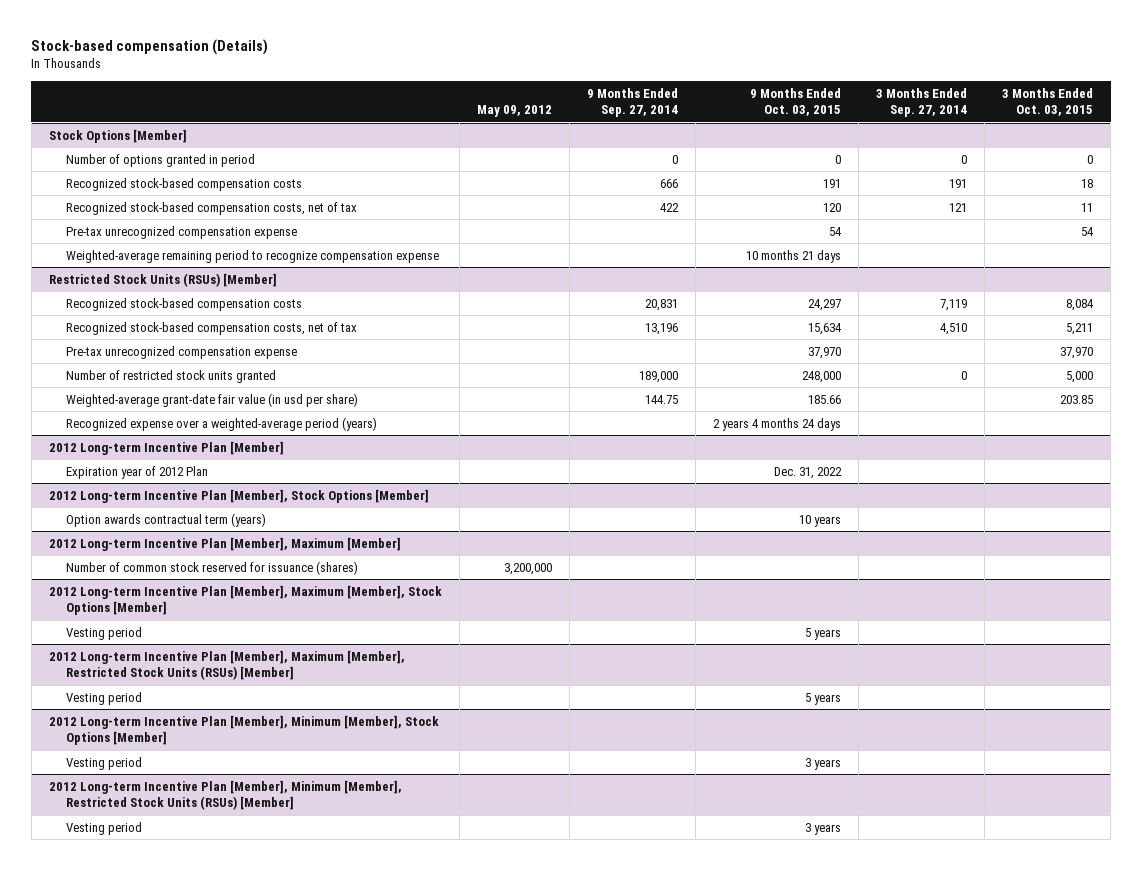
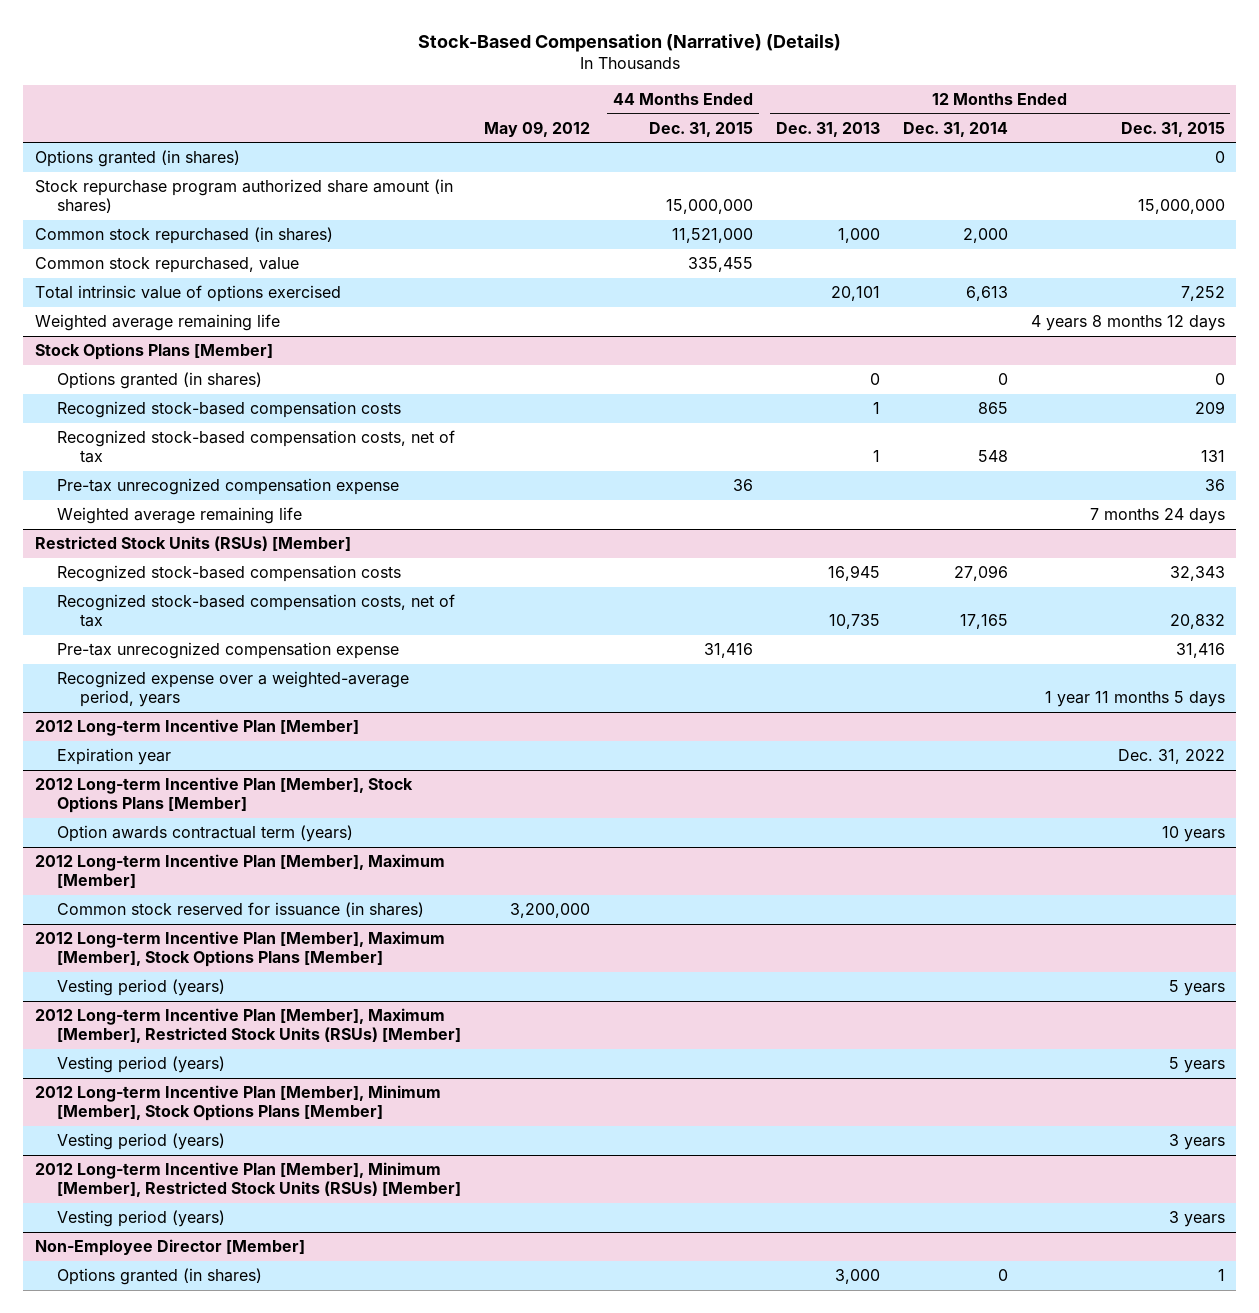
- Stock-based compensation (Details)
+ Stock-Based Compensation (Narrative) (Details)
- | May 09, 2012 | 9 Months Ended Sep. 27, 2014 | 9 Months Ended Oct. 03, 2015 | 3 Months Ended Sep. 27, 2014 | 3 Months Ended Oct. 03, 2015
+ | May 09, 2012 | 44 Months Ended Dec. 31, 2015 | 12 Months Ended Dec. 31, 2013 | 12 Months Ended Dec. 31, 2014 | 12 Months Ended Dec. 31, 2015
- Stock Options [Member]
- Number of options granted in period | | 0 | 0 | 0 | 0
+ Options granted (in shares) | | | | | 0
+ Stock repurchase program authorized share amount (in shares) | | 15,000,000 | | | 15,000,000
+ Common stock repurchased (in shares) | | 11,521,000 | 1,000 | 2,000 |
+ Common stock repurchased, value | | 335,455 | | |
+ Total intrinsic value of options exercised | | | 20,101 | 6,613 | 7,252
+ Weighted average remaining life | | | | | 4 years 8 months 12 days
+ Stock Options Plans [Member]
+ Options granted (in shares) | | | 0 | 0 | 0
- Weighted-average remaining period to recognize compensation expense | | | 10 months 21 days | |
+ Weighted average remaining life | | | | | 7 months 24 days
@ Restricted Stock Units (RSUs) [Member]
- Number of restricted stock units granted | | 189,000 | 248,000 | 0 | 5,000
- Weighted-average grant-date fair value (in usd per share) | | 144.75 | 185.66 | | 203.85
- Recognized expense over a weighted-average period (years) | | | 2 years 4 months 24 days | |
+ Recognized expense over a weighted-average period, years | | | | | 1 year 11 months 5 days
@ 2012 Long-term Incentive Plan [Member]
- Expiration year of 2012 Plan | | | Dec. 31, 2022 | |
- 2012 Long-term Incentive Plan [Member], Stock Options [Member]
@ 2012 Long-term Incentive Plan [Member]
+ Expiration year | | | | | Dec. 31, 2022
+ 2012 Long-term Incentive Plan [Member], Stock Options Plans [Member]
@ 2012 Long-term Incentive Plan [Member], Maximum [Member]
- Number of common stock reserved for issuance (shares) | 3,200,000 | | | |
- 2012 Long-term Incentive Plan [Member], Maximum [Member], Stock Options [Member]
- Vesting period | | | 5 years | |
@ 2012 Long-term Incentive Plan [Member], Maximum [Member]
+ Common stock reserved for issuance (in shares) | 3,200,000 | | | |
+ 2012 Long-term Incentive Plan [Member], Maximum [Member], Stock Options Plans [Member]
+ Vesting period (years) | | | | | 5 years
@ 2012 Long-term Incentive Plan [Member], Maximum [Member], Restricted Stock Units (RSUs) [Member]
- Vesting period | | | 5 years | |
- 2012 Long-term Incentive Plan [Member], Minimum [Member], Stock Options [Member]
- Vesting period | | | 3 years | |
@ 2012 Long-term Incentive Plan [Member], Maximum [Member], Restricted Stock Units (RSUs) [Member]
+ Vesting period (years) | | | | | 5 years
+ 2012 Long-term Incentive Plan [Member], Minimum [Member], Stock Options Plans [Member]
+ Vesting period (years) | | | | | 3 years
@ 2012 Long-term Incentive Plan [Member], Minimum [Member], Restricted Stock Units (RSUs) [Member]
- Vesting period | | | 3 years | |
+ Vesting period (years) | | | | | 3 years
+ Non-Employee Director [Member]
+ Options granted (in shares) | | | 3,000 | 0 | 1

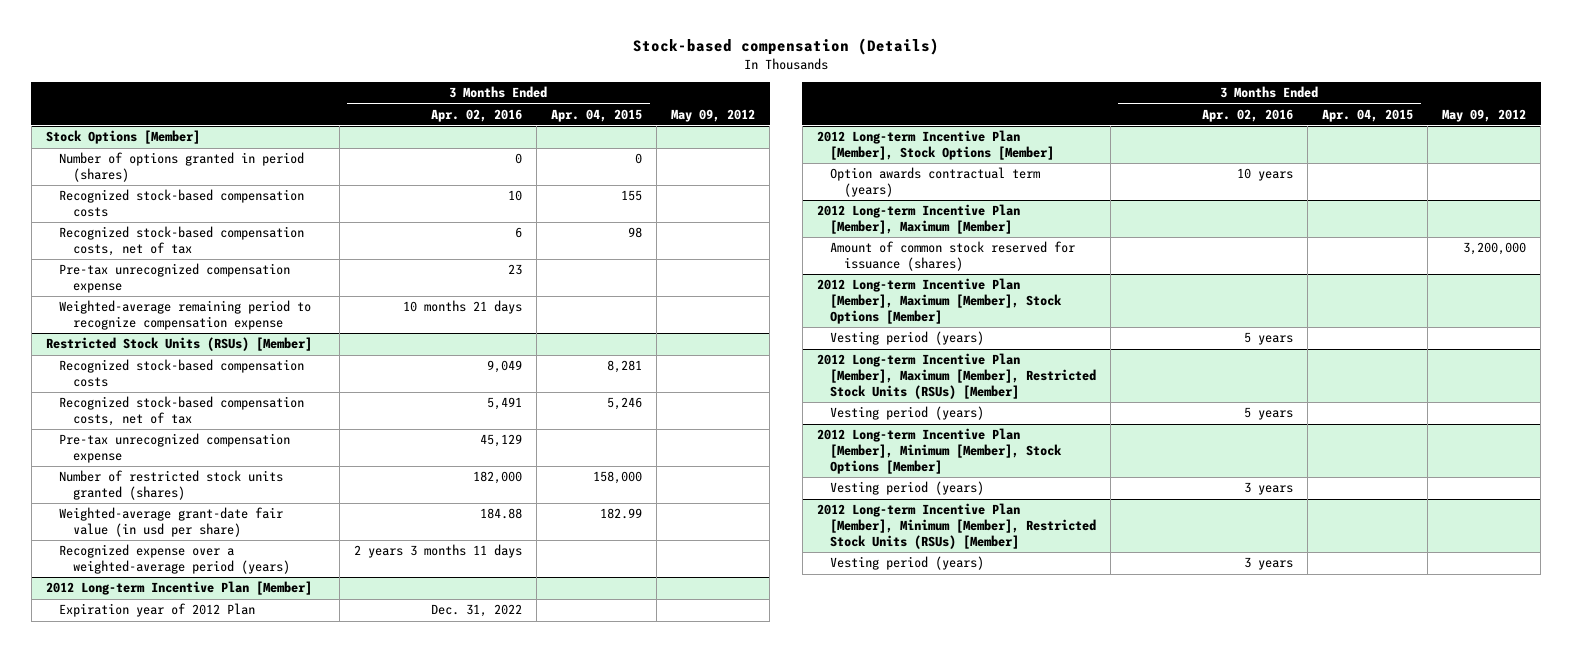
- Stock-Based Compensation (Narrative) (Details)
+ Stock-based compensation (Details)
- | May 09, 2012 | 44 Months Ended Dec. 31, 2015 | 12 Months Ended Dec. 31, 2013 | 12 Months Ended Dec. 31, 2014 | 12 Months Ended Dec. 31, 2015
+ | 3 Months Ended Apr. 02, 2016 | 3 Months Ended Apr. 04, 2015 | May 09, 2012
- Options granted (in shares) | | | | | 0
- Stock repurchase program authorized share amount (in shares) | | 15,000,000 | | | 15,000,000
- Common stock repurchased (in shares) | | 11,521,000 | 1,000 | 2,000 |
- Common stock repurchased, value | | 335,455 | | |
- Total intrinsic value of options exercised | | | 20,101 | 6,613 | 7,252
- Weighted average remaining life | | | | | 4 years 8 months 12 days
- Stock Options Plans [Member]
- Options granted (in shares) | | | 0 | 0 | 0
+ Stock Options [Member]
+ Number of options granted in period (shares) | 0 | 0 |
- Weighted average remaining life | | | | | 7 months 24 days
+ Weighted-average remaining period to recognize compensation expense | 10 months 21 days | |
@ Restricted Stock Units (RSUs) [Member]
- Recognized expense over a weighted-average period, years | | | | | 1 year 11 months 5 days
+ Number of restricted stock units granted (shares) | 182,000 | 158,000 |
+ Weighted-average grant-date fair value (in usd per share) | 184.88 | 182.99 |
+ Recognized expense over a weighted-average period (years) | 2 years 3 months 11 days | |
@ 2012 Long-term Incentive Plan [Member]
- Expiration year | | | | | Dec. 31, 2022
- 2012 Long-term Incentive Plan [Member], Stock Options Plans [Member]
@ 2012 Long-term Incentive Plan [Member]
+ Expiration year of 2012 Plan | Dec. 31, 2022 | |
+ 2012 Long-term Incentive Plan [Member], Stock Options [Member]
@ 2012 Long-term Incentive Plan [Member], Maximum [Member]
- Common stock reserved for issuance (in shares) | 3,200,000 | | | |
- 2012 Long-term Incentive Plan [Member], Maximum [Member], Stock Options Plans [Member]
@ 2012 Long-term Incentive Plan [Member], Maximum [Member]
+ Amount of common stock reserved for issuance (shares) | | | 3,200,000
+ 2012 Long-term Incentive Plan [Member], Maximum [Member], Stock Options [Member]
- 2012 Long-term Incentive Plan [Member], Minimum [Member], Stock Options Plans [Member]
+ 2012 Long-term Incentive Plan [Member], Minimum [Member], Stock Options [Member]
- Non-Employee Director [Member]
- Options granted (in shares) | | | 3,000 | 0 | 1

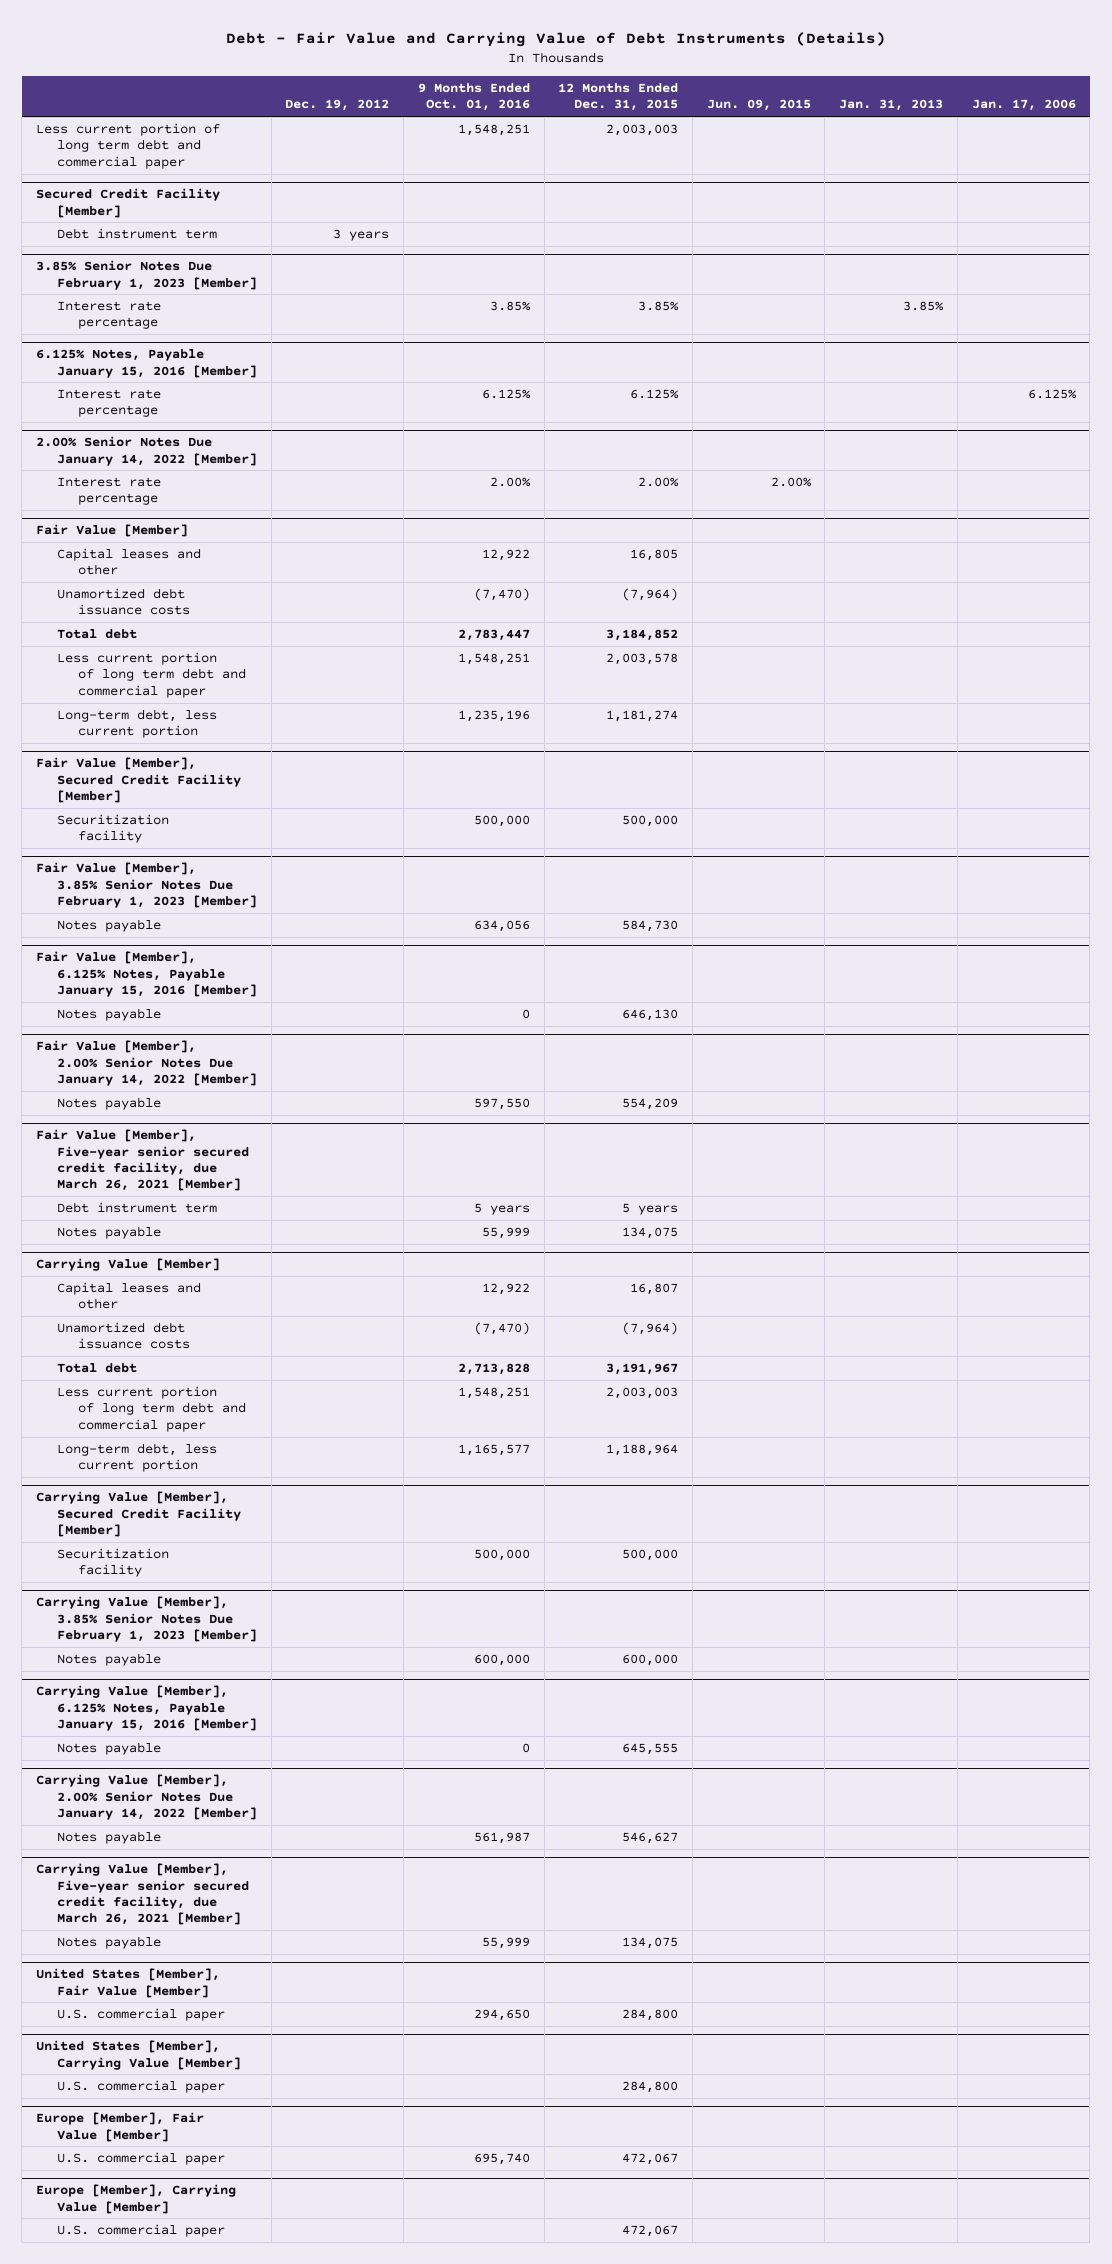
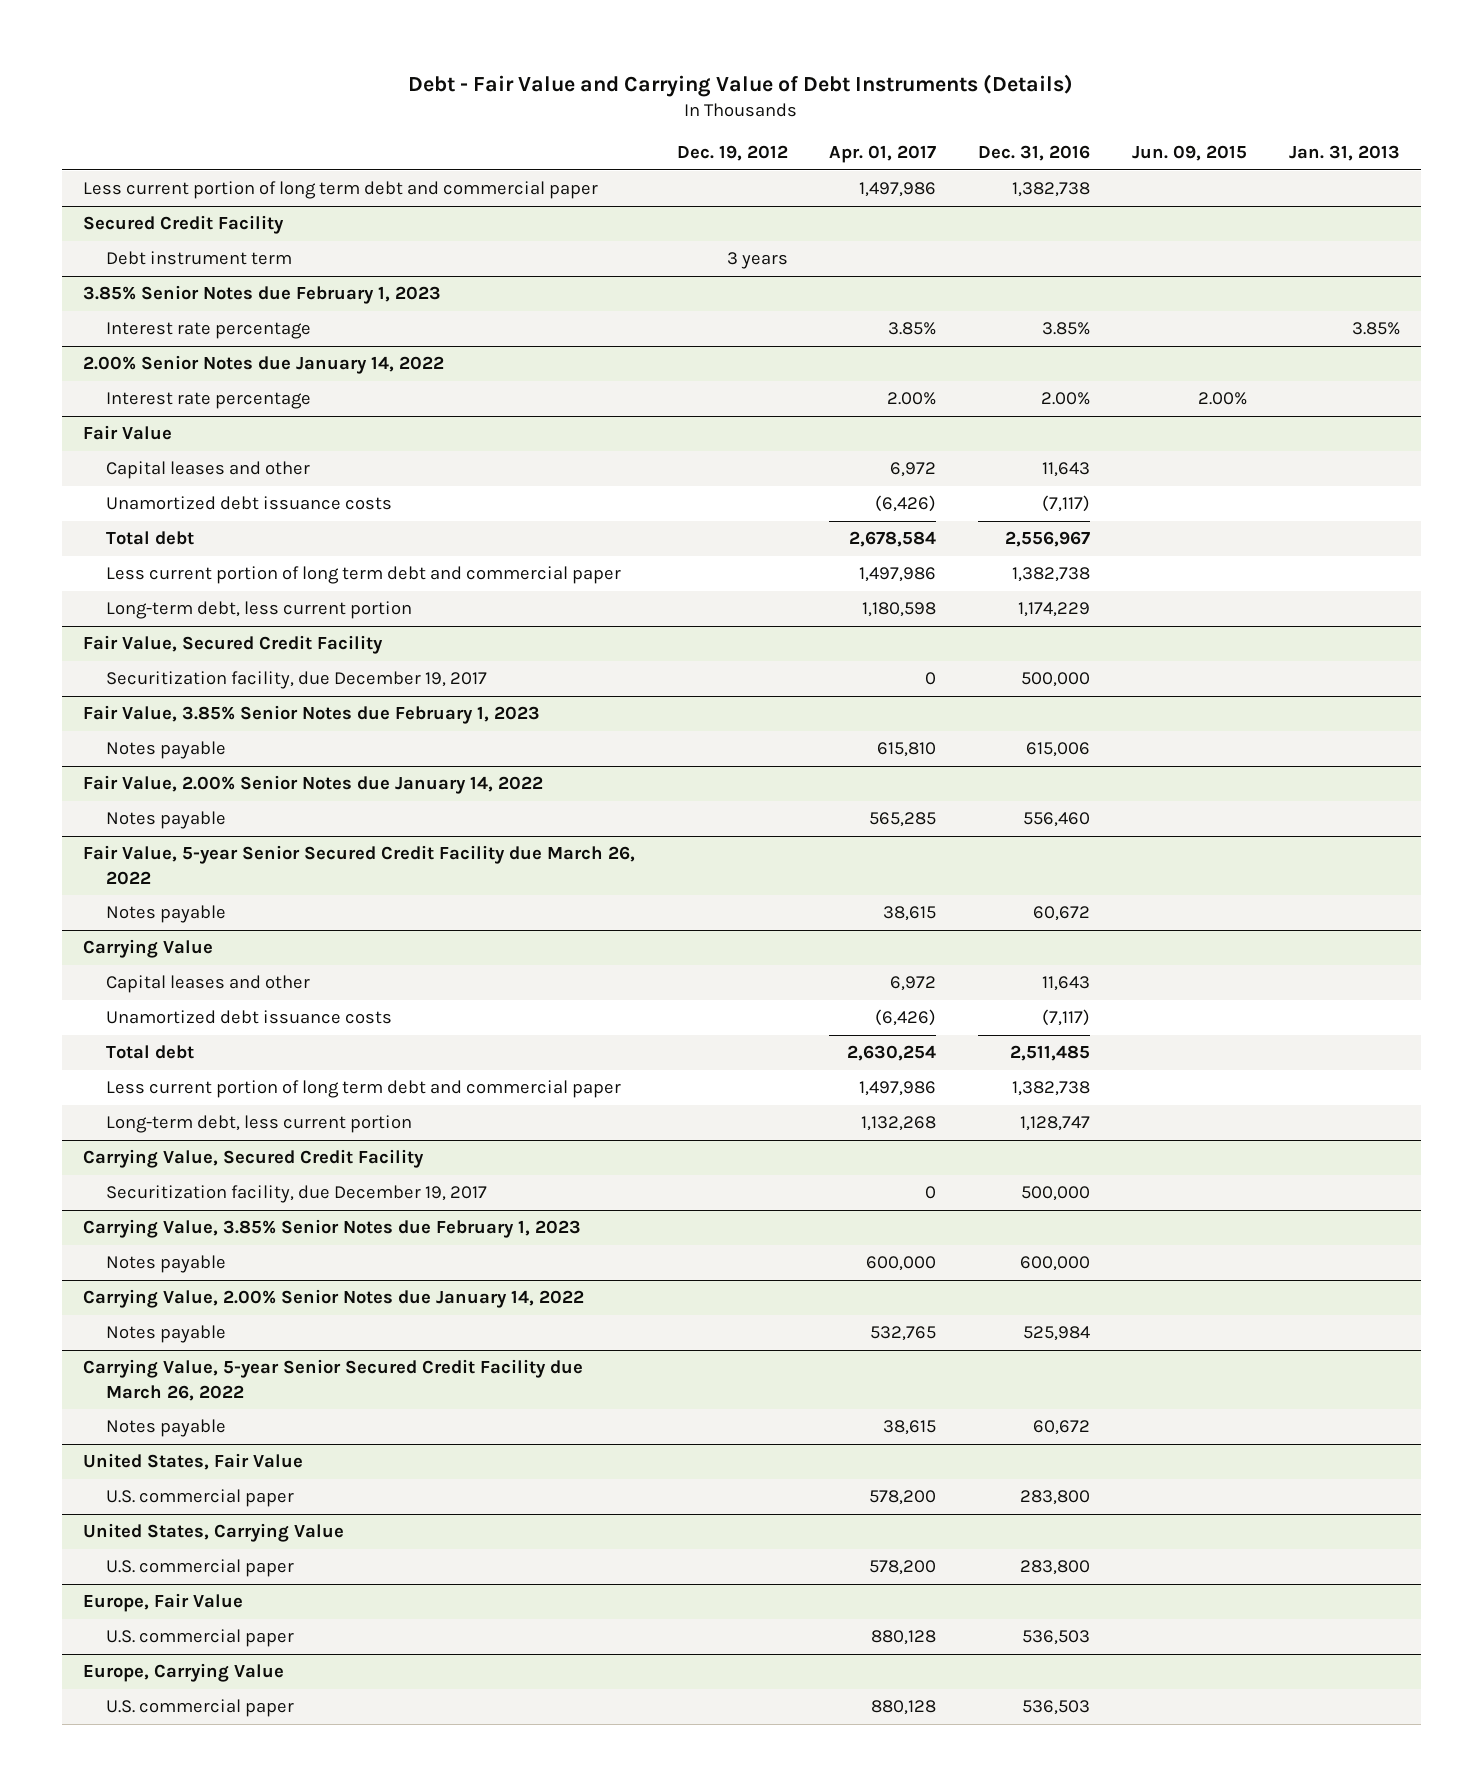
- | Dec. 19, 2012 | 9 Months Ended Oct. 01, 2016 | 12 Months Ended Dec. 31, 2015 | Jun. 09, 2015 | Jan. 31, 2013 | Jan. 17, 2006
+ | Dec. 19, 2012 | Apr. 01, 2017 | Dec. 31, 2016 | Jun. 09, 2015 | Jan. 31, 2013
- Secured Credit Facility [Member]
+ Secured Credit Facility
- 3.85% Senior Notes Due February 1, 2023 [Member]
+ 3.85% Senior Notes due February 1, 2023
- 6.125% Notes, Payable January 15, 2016 [Member]
- Interest rate percentage | | 6.125% | 6.125% | | | 6.125%
- 2.00% Senior Notes Due January 14, 2022 [Member]
+ 2.00% Senior Notes due January 14, 2022
- Fair Value [Member]
+ Fair Value
- Fair Value [Member], Secured Credit Facility [Member]
- Securitization facility | | 500,000 | 500,000 | | |
- Fair Value [Member], 3.85% Senior Notes Due February 1, 2023 [Member]
+ Fair Value, Secured Credit Facility
+ Securitization facility, due December 19, 2017 | | 0 | 500,000 | |
+ Fair Value, 3.85% Senior Notes due February 1, 2023
- Fair Value [Member], 6.125% Notes, Payable January 15, 2016 [Member]
- Notes payable | | 0 | 646,130 | | |
- Fair Value [Member], 2.00% Senior Notes Due January 14, 2022 [Member]
+ Fair Value, 2.00% Senior Notes due January 14, 2022
- Fair Value [Member], Five-year senior secured credit facility, due March 26, 2021 [Member]
- Debt instrument term | | 5 years | 5 years | | |
+ Fair Value, 5-year Senior Secured Credit Facility due March 26, 2022
- Carrying Value [Member]
+ Carrying Value
- Carrying Value [Member], Secured Credit Facility [Member]
- Securitization facility | | 500,000 | 500,000 | | |
- Carrying Value [Member], 3.85% Senior Notes Due February 1, 2023 [Member]
+ Carrying Value, Secured Credit Facility
+ Securitization facility, due December 19, 2017 | | 0 | 500,000 | |
+ Carrying Value, 3.85% Senior Notes due February 1, 2023
- Carrying Value [Member], 6.125% Notes, Payable January 15, 2016 [Member]
- Notes payable | | 0 | 645,555 | | |
- Carrying Value [Member], 2.00% Senior Notes Due January 14, 2022 [Member]
+ Carrying Value, 2.00% Senior Notes due January 14, 2022
- Carrying Value [Member], Five-year senior secured credit facility, due March 26, 2021 [Member]
+ Carrying Value, 5-year Senior Secured Credit Facility due March 26, 2022
- United States [Member], Fair Value [Member]
+ United States, Fair Value
- United States [Member], Carrying Value [Member]
+ United States, Carrying Value
- Europe [Member], Fair Value [Member]
+ Europe, Fair Value
- Europe [Member], Carrying Value [Member]
+ Europe, Carrying Value

